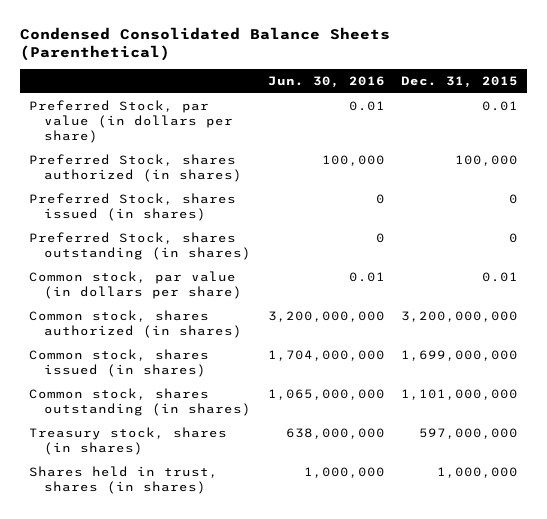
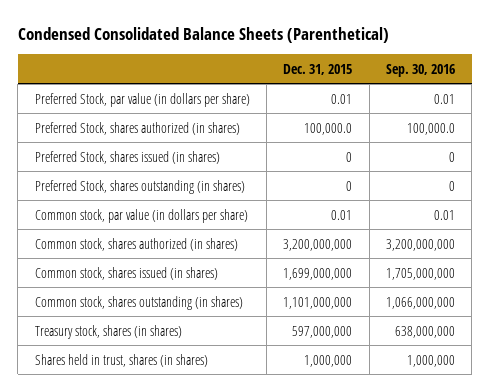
- | Jun. 30, 2016 | Dec. 31, 2015
+ | Dec. 31, 2015 | Sep. 30, 2016
- Preferred Stock, shares authorized (in shares) | 100,000 | 100,000
+ Preferred Stock, shares authorized (in shares) | 100,000.0 | 100,000.0

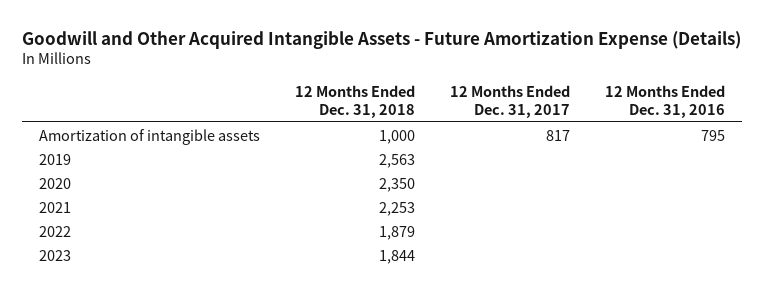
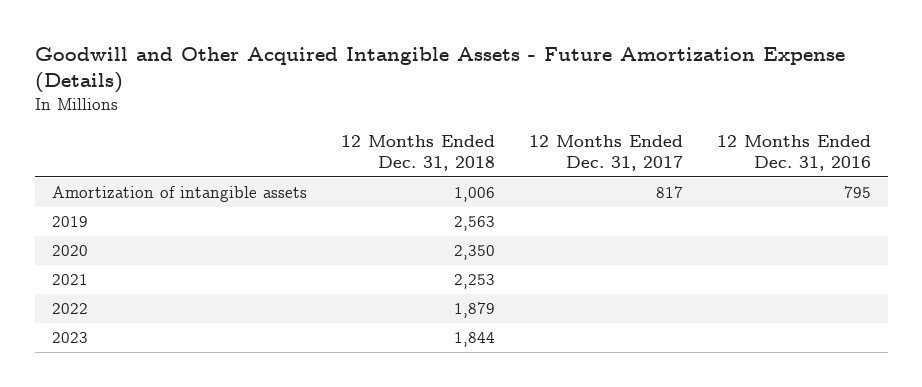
- Amortization of intangible assets | 1,000 | 817 | 795
+ Amortization of intangible assets | 1,006 | 817 | 795

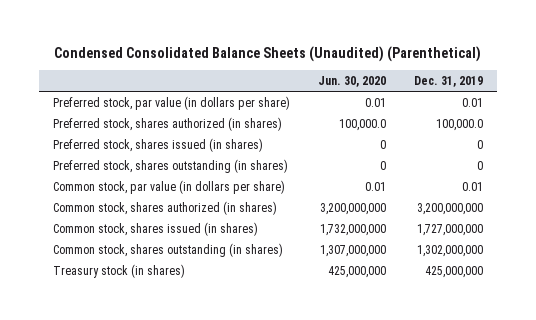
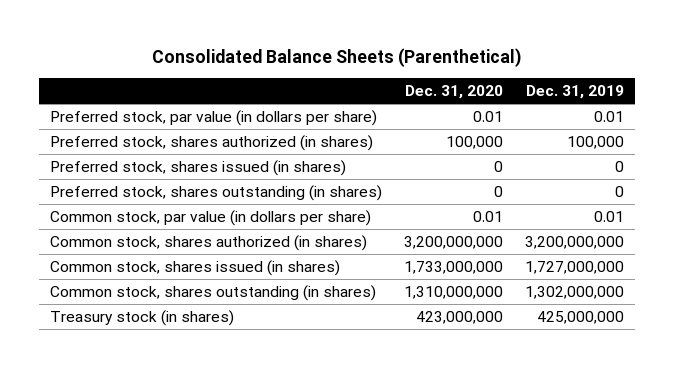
- Condensed Consolidated Balance Sheets (Unaudited) (Parenthetical)
+ Consolidated Balance Sheets (Parenthetical)
- | Jun. 30, 2020 | Dec. 31, 2019
+ | Dec. 31, 2020 | Dec. 31, 2019
- Preferred stock, shares authorized (in shares) | 100,000.0 | 100,000.0
+ Preferred stock, shares authorized (in shares) | 100,000 | 100,000

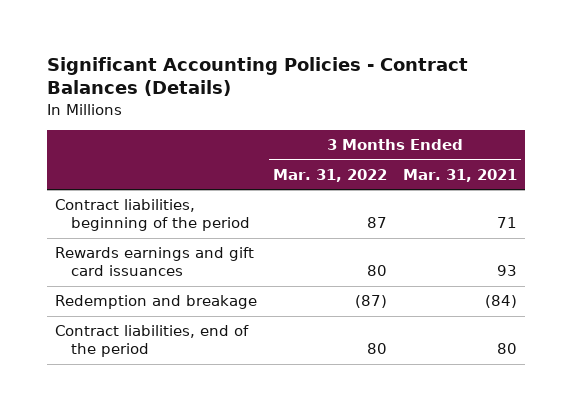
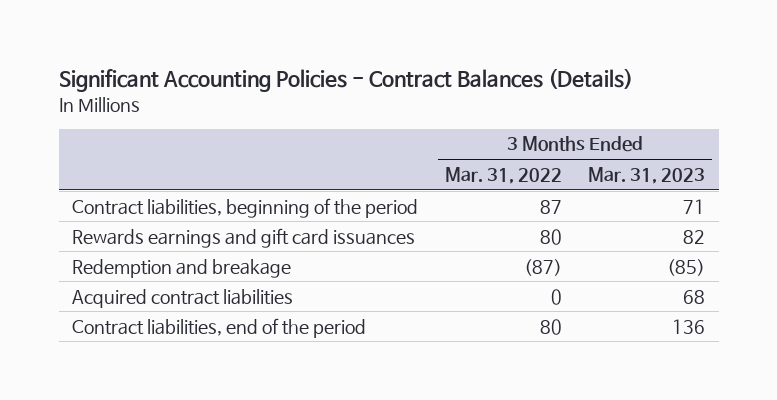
- | 3 Months Ended Mar. 31, 2022 | 3 Months Ended Mar. 31, 2021
+ | 3 Months Ended Mar. 31, 2022 | 3 Months Ended Mar. 31, 2023
+ Acquired contract liabilities | 0 | 68

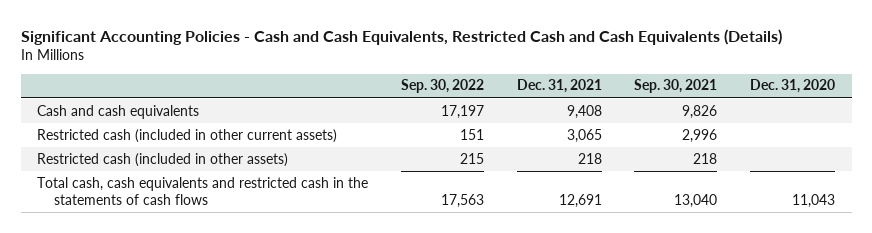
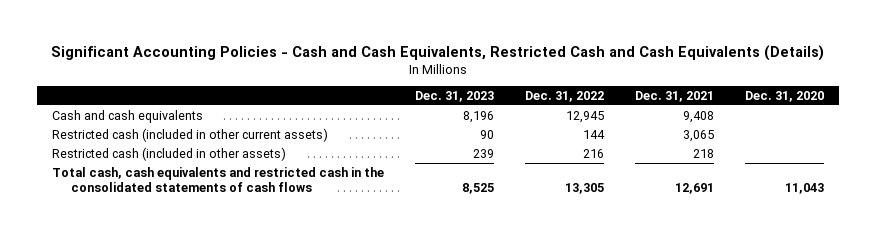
- | Sep. 30, 2022 | Dec. 31, 2021 | Sep. 30, 2021 | Dec. 31, 2020
+ | Dec. 31, 2023 | Dec. 31, 2022 | Dec. 31, 2021 | Dec. 31, 2020
- Total cash, cash equivalents and restricted cash in the statements of cash flows | 17,563 | 12,691 | 13,040 | 11,043
+ Total cash, cash equivalents and restricted cash in the consolidated statements of cash flows | 8,525 | 13,305 | 12,691 | 11,043

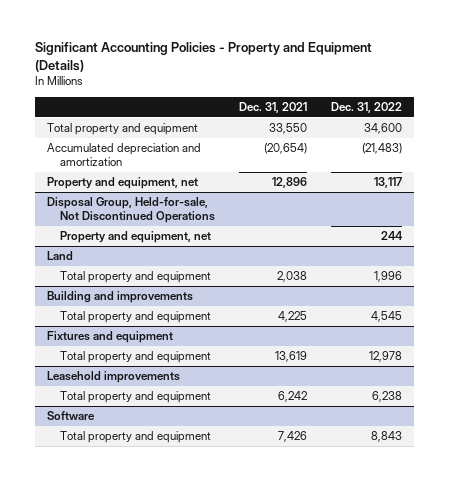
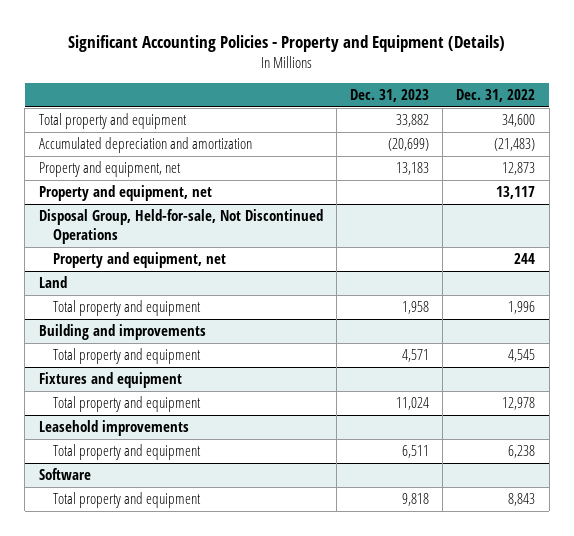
- | Dec. 31, 2021 | Dec. 31, 2022
+ | Dec. 31, 2023 | Dec. 31, 2022
+ Property and equipment, net | 13,183 | 12,873

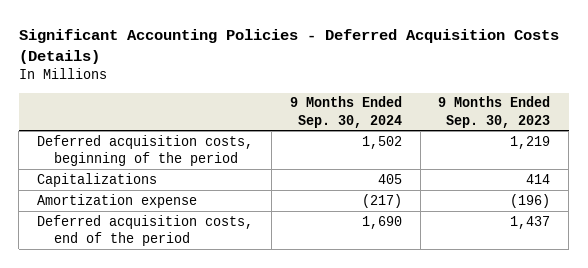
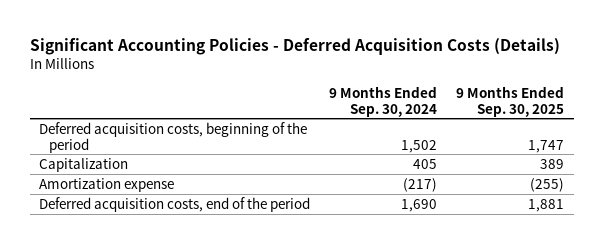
- | 9 Months Ended Sep. 30, 2024 | 9 Months Ended Sep. 30, 2023
+ | 9 Months Ended Sep. 30, 2024 | 9 Months Ended Sep. 30, 2025
- Capitalizations | 405 | 414
+ Capitalization | 405 | 389

